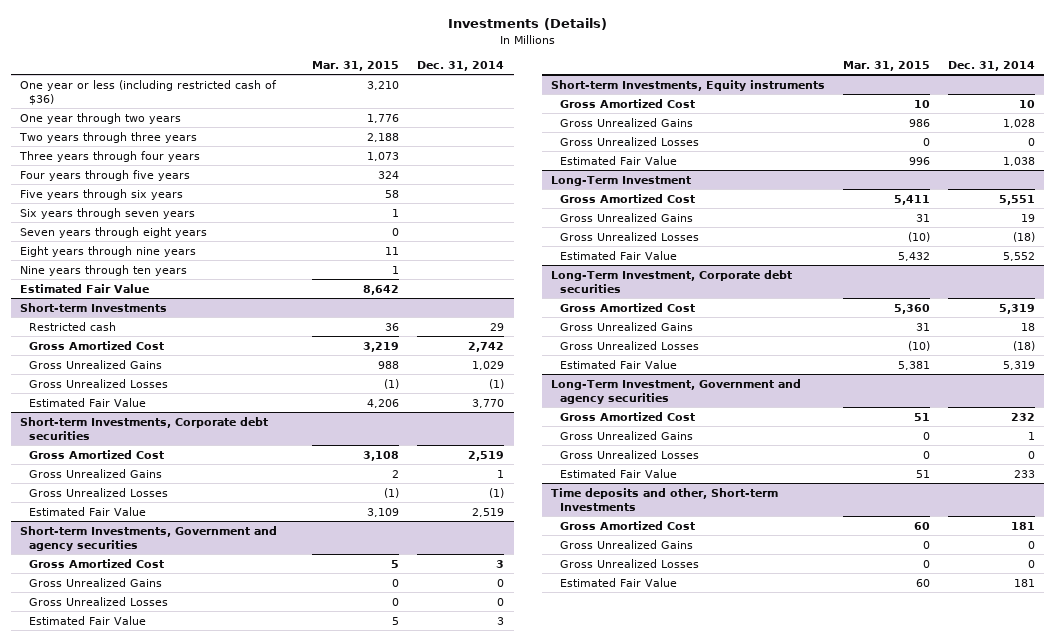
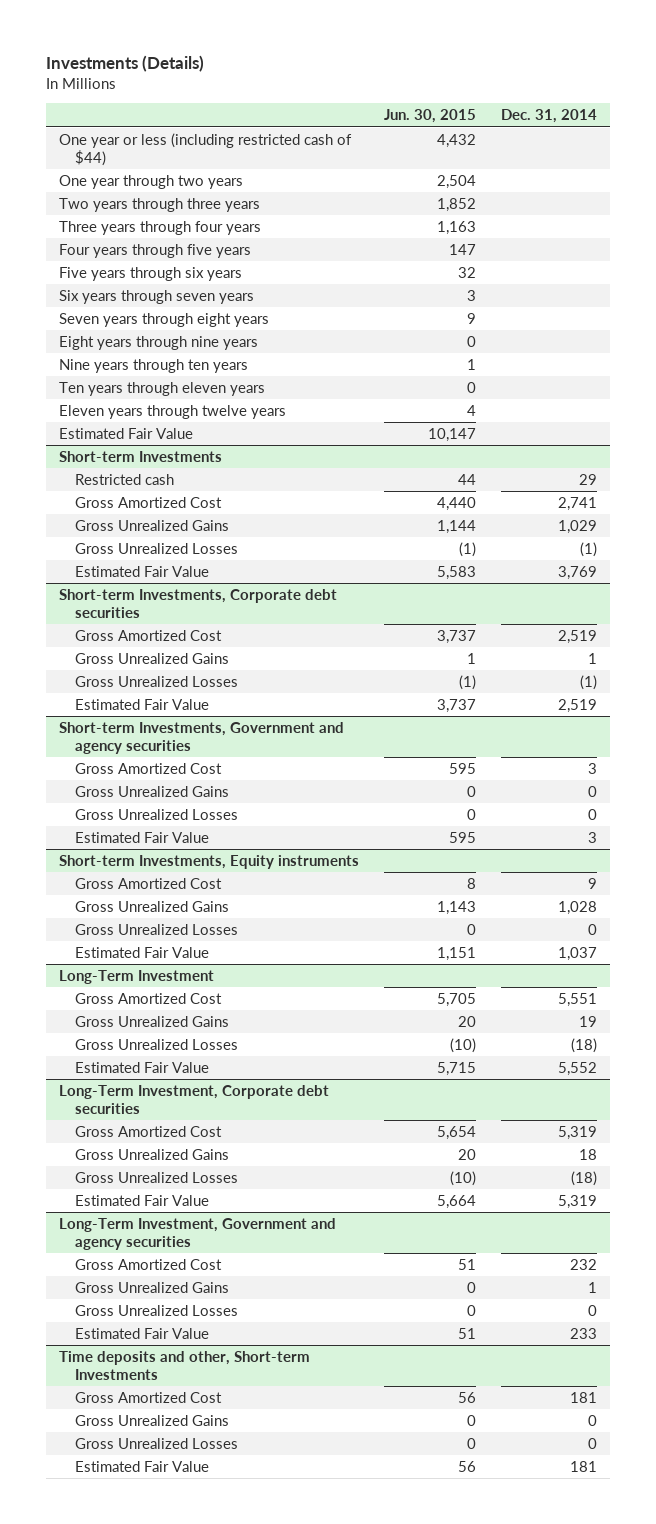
- | Mar. 31, 2015 | Dec. 31, 2014
+ | Jun. 30, 2015 | Dec. 31, 2014
- One year or less (including restricted cash of $36) | 3,210 |
+ One year or less (including restricted cash of $44) | 4,432 |
+ Ten years through eleven years | 0 |
+ Eleven years through twelve years | 4 |
@ Short-term Investments
- Gross Amortized Cost | 3,219 | 2,742
+ Gross Amortized Cost | 4,440 | 2,741
- Estimated Fair Value | 4,206 | 3,770
+ Estimated Fair Value | 5,583 | 3,769
@ Short-term Investments, Equity instruments
- Gross Amortized Cost | 10 | 10
+ Gross Amortized Cost | 8 | 9
- Estimated Fair Value | 996 | 1,038
+ Estimated Fair Value | 1,151 | 1,037

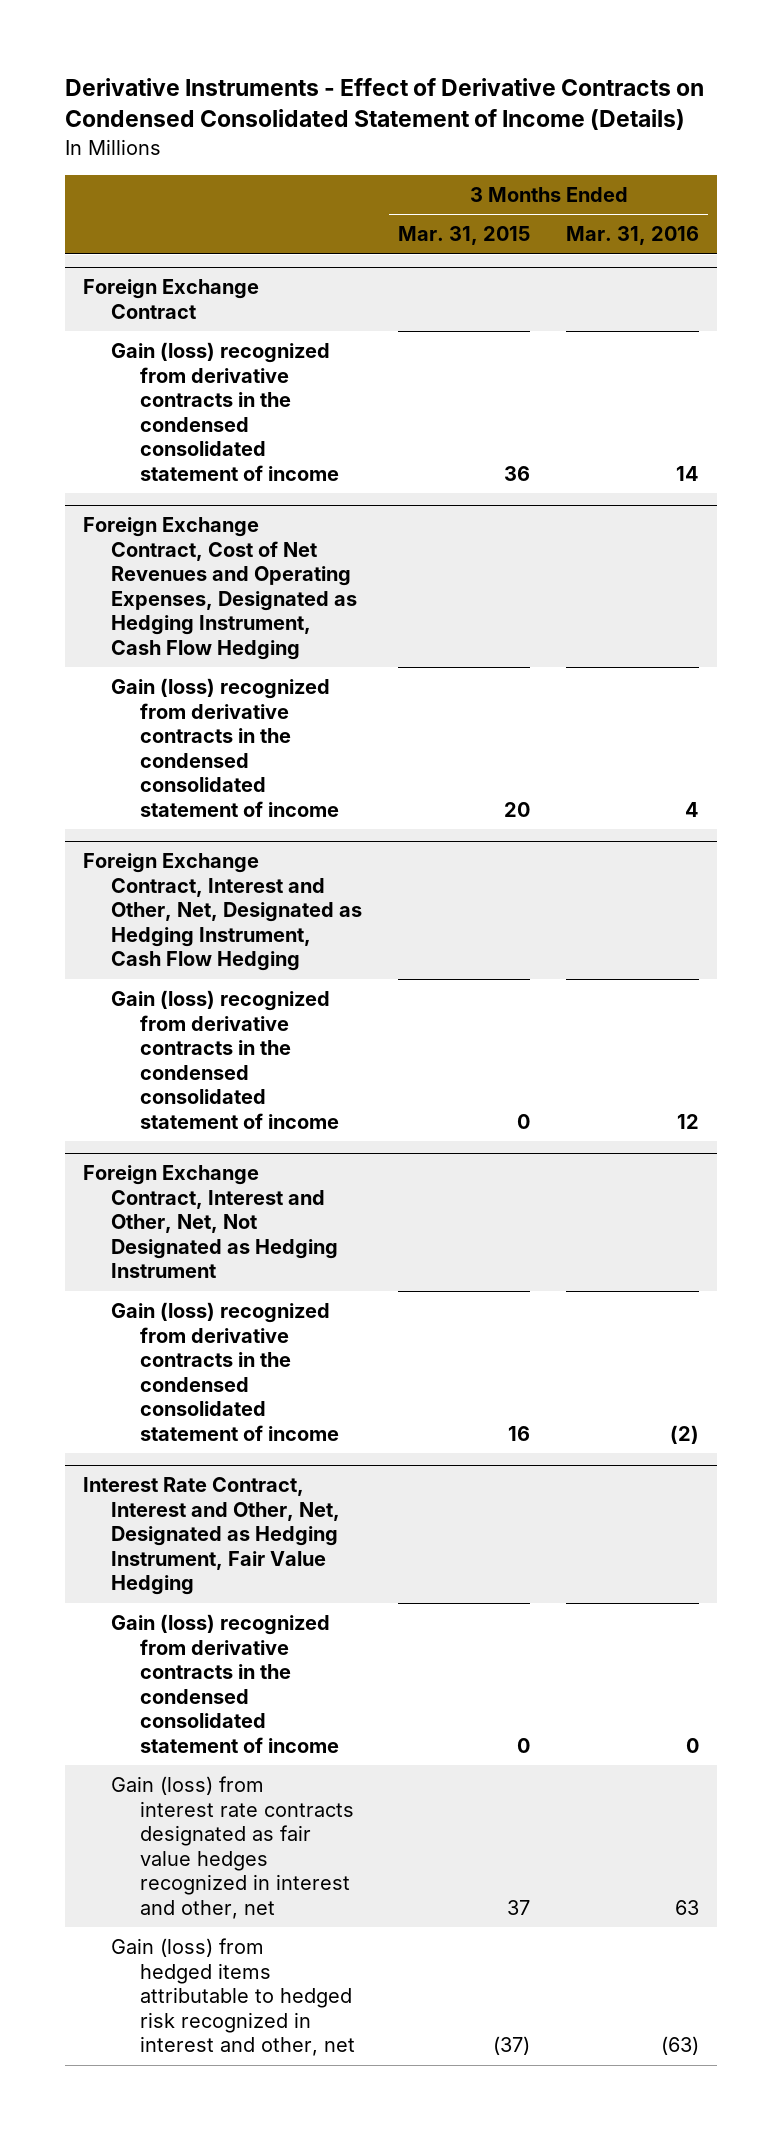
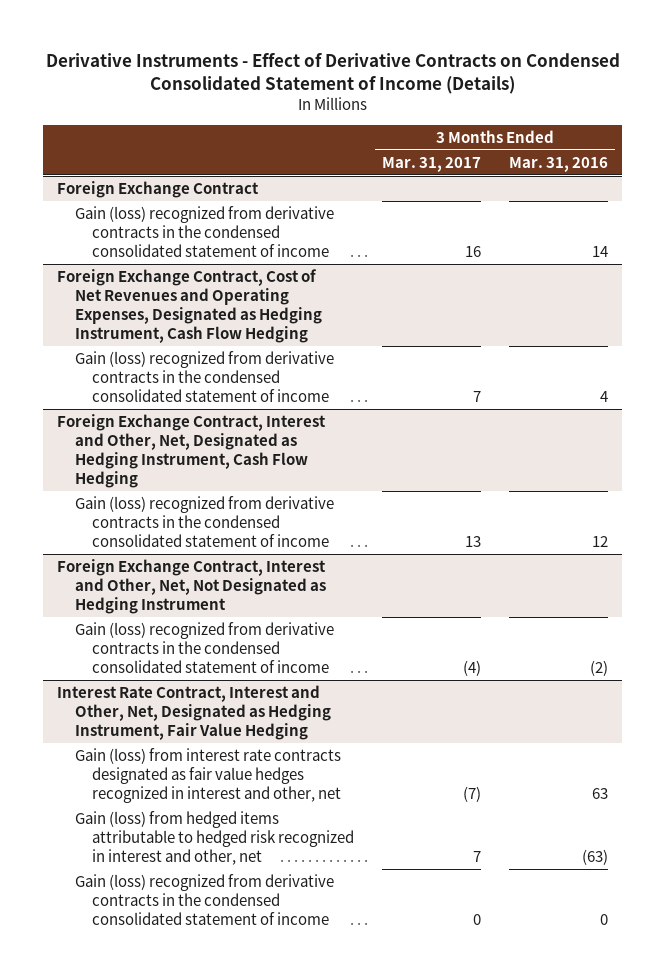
- | 3 Months Ended Mar. 31, 2015 | 3 Months Ended Mar. 31, 2016
+ | 3 Months Ended Mar. 31, 2017 | 3 Months Ended Mar. 31, 2016
@ Interest Rate Contract, Interest and Other, Net, Designated as Hedging Instrument, Fair Value Hedging
moved down: Gain (loss) recognized from derivative contracts in the condensed consolidated statement of income | 0 | 0

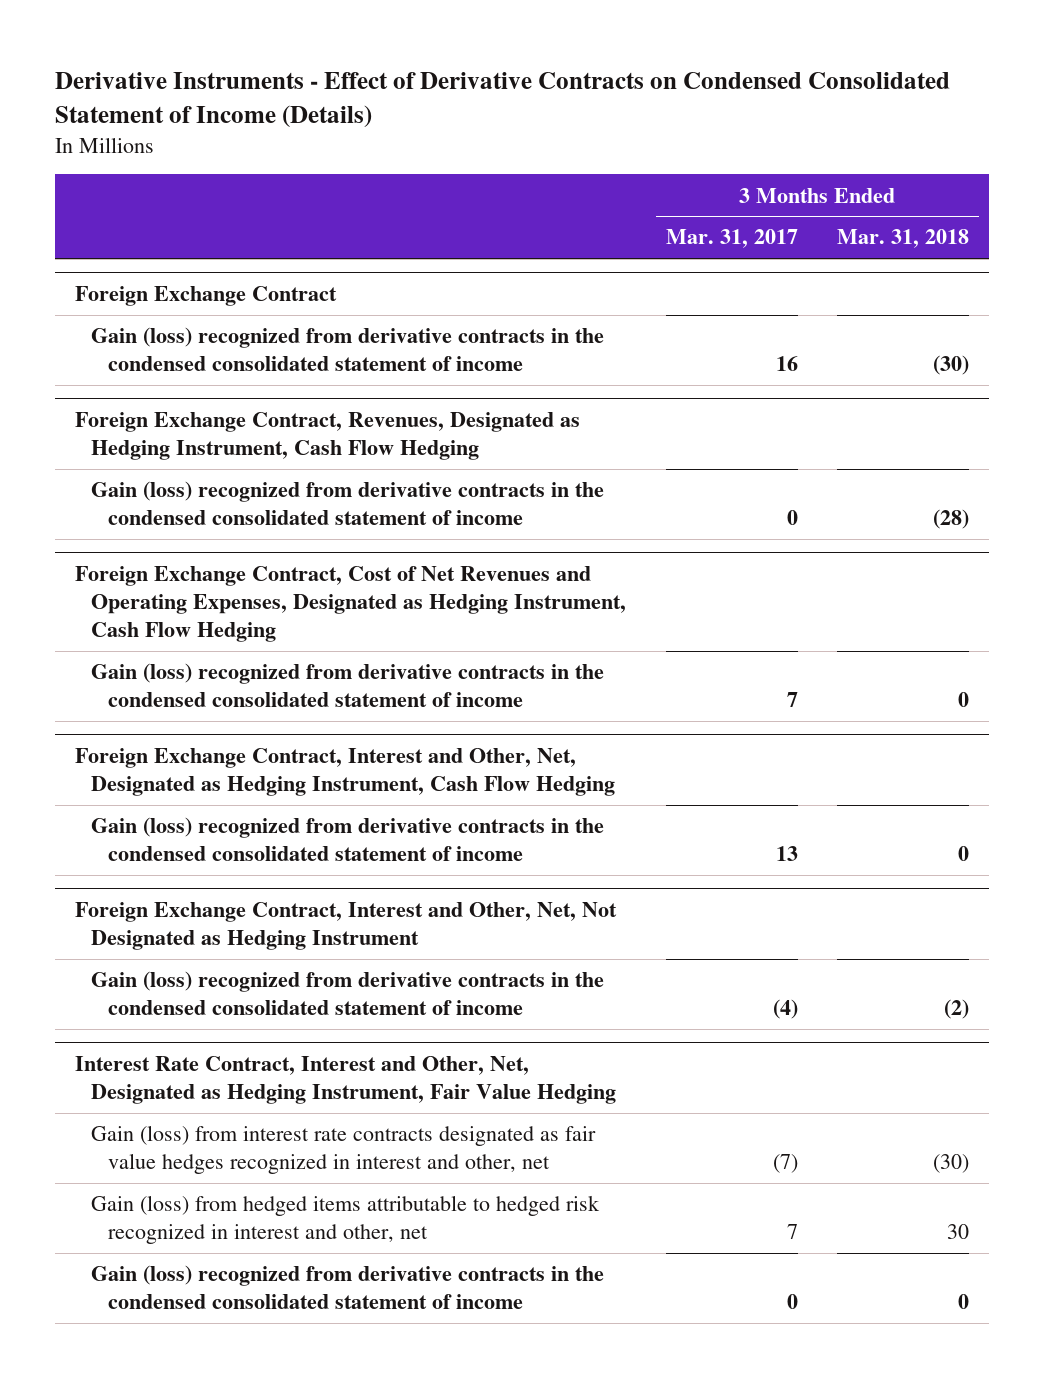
- | 3 Months Ended Mar. 31, 2017 | 3 Months Ended Mar. 31, 2016
+ | 3 Months Ended Mar. 31, 2017 | 3 Months Ended Mar. 31, 2018
+ Foreign Exchange Contract, Revenues, Designated as Hedging Instrument, Cash Flow Hedging
+ Gain (loss) recognized from derivative contracts in the condensed consolidated statement of income | 0 | (28)

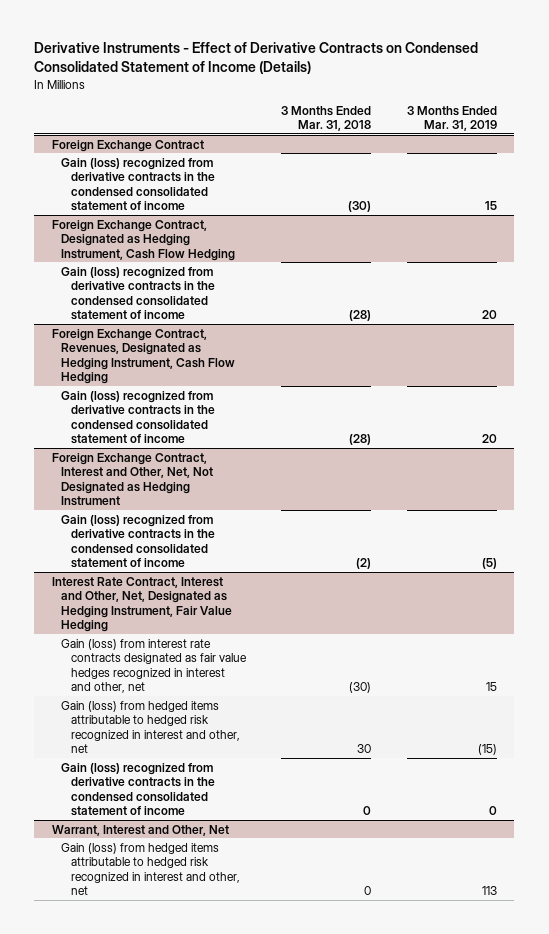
- | 3 Months Ended Mar. 31, 2017 | 3 Months Ended Mar. 31, 2018
+ | 3 Months Ended Mar. 31, 2018 | 3 Months Ended Mar. 31, 2019
+ Foreign Exchange Contract, Designated as Hedging Instrument, Cash Flow Hedging
+ Gain (loss) recognized from derivative contracts in the condensed consolidated statement of income | (28) | 20
- Foreign Exchange Contract, Cost of Net Revenues and Operating Expenses, Designated as Hedging Instrument, Cash Flow Hedging
- Gain (loss) recognized from derivative contracts in the condensed consolidated statement of income | 7 | 0
- Foreign Exchange Contract, Interest and Other, Net, Designated as Hedging Instrument, Cash Flow Hedging
- Gain (loss) recognized from derivative contracts in the condensed consolidated statement of income | 13 | 0
+ Warrant, Interest and Other, Net
+ Gain (loss) from hedged items attributable to hedged risk recognized in interest and other, net | 0 | 113

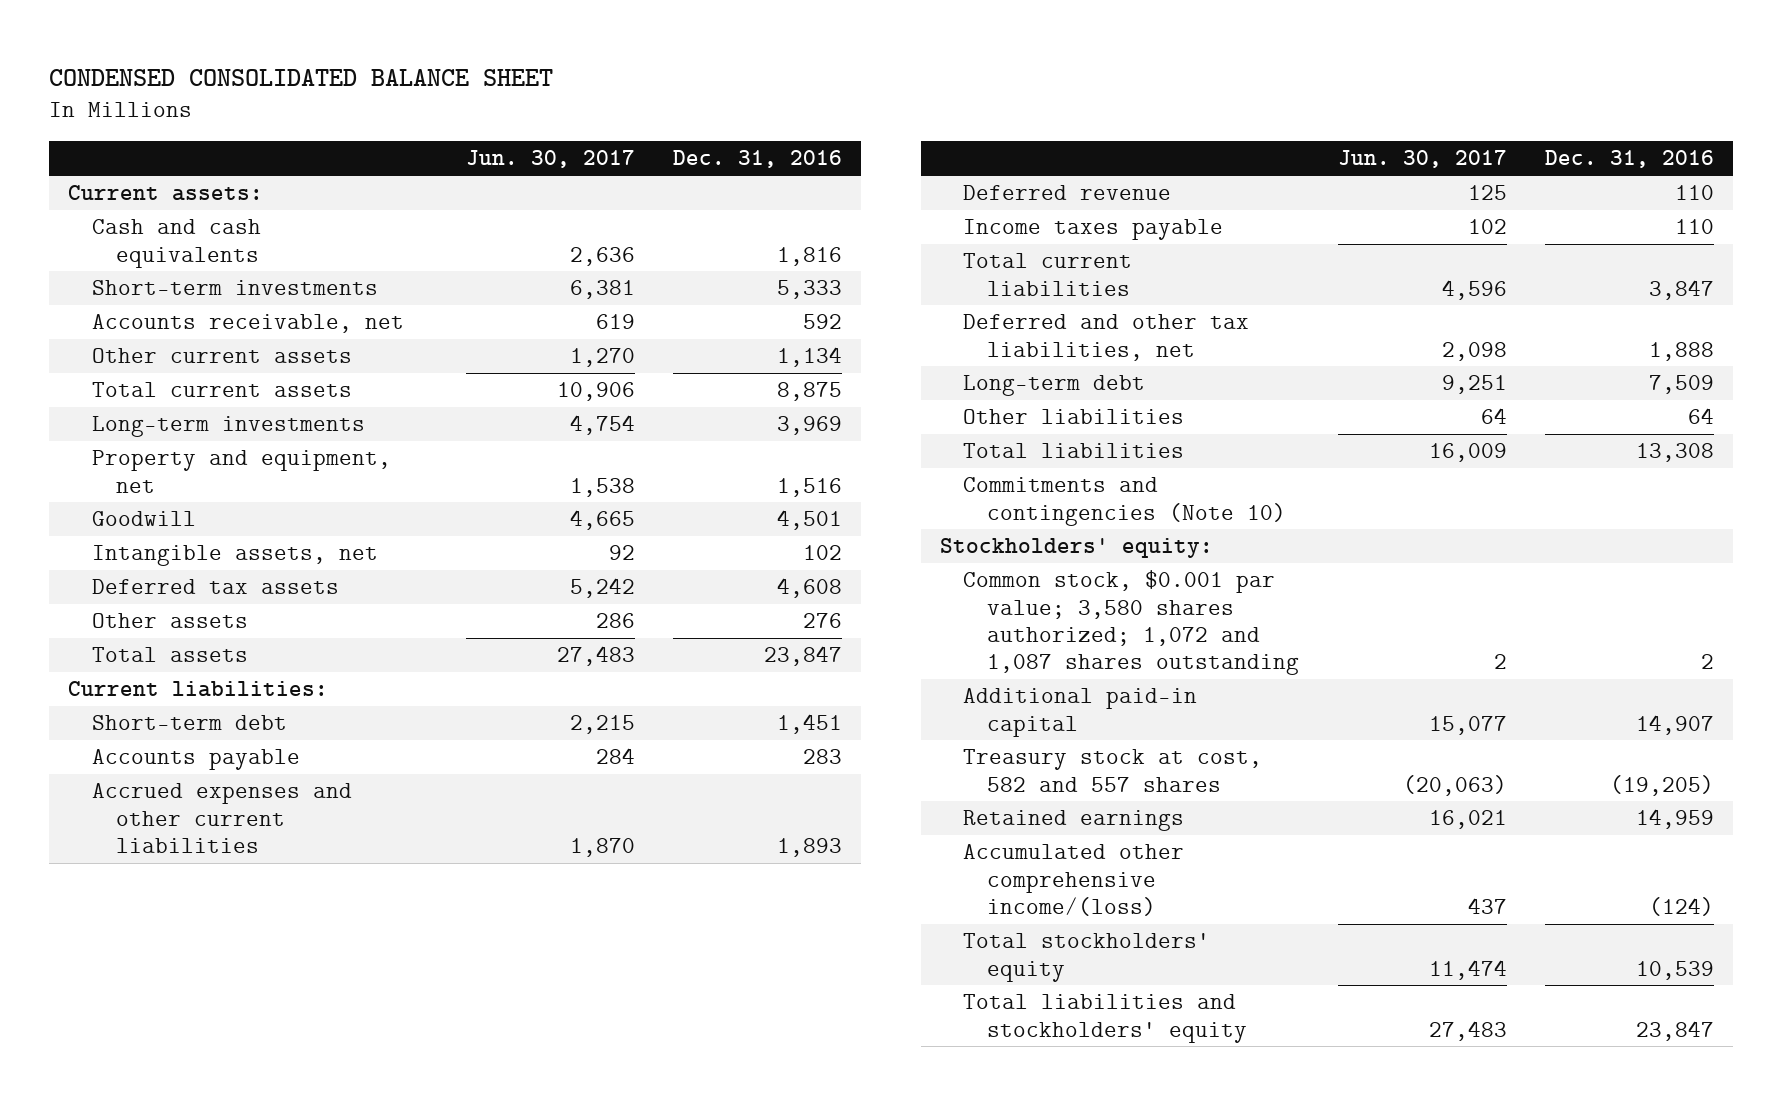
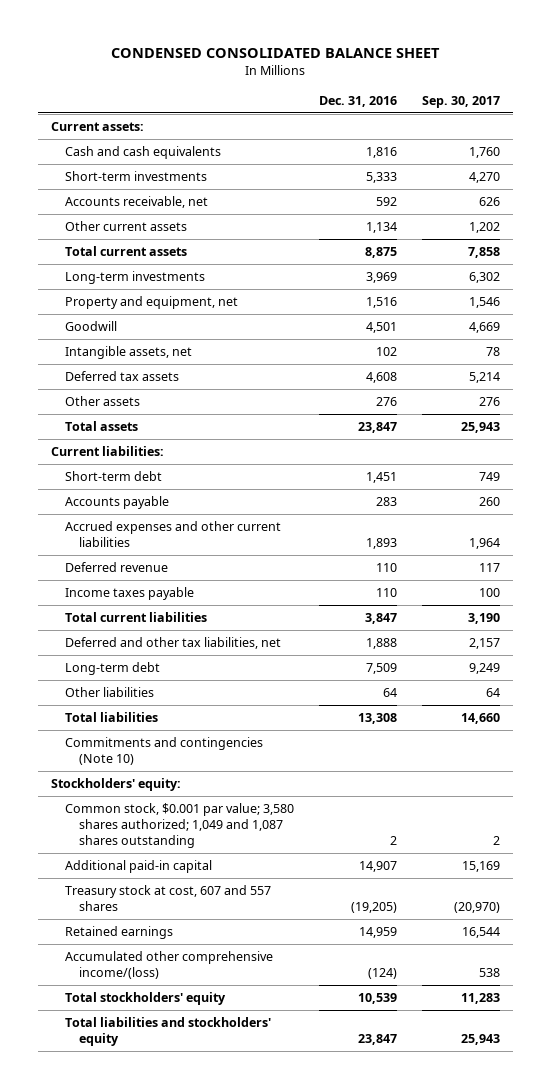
- | Jun. 30, 2017 | Dec. 31, 2016
+ | Dec. 31, 2016 | Sep. 30, 2017
- Common stock, $0.001 par value; 3,580 shares authorized; 1,072 and 1,087 shares outstanding | 2 | 2
+ Common stock, $0.001 par value; 3,580 shares authorized; 1,049 and 1,087 shares outstanding | 2 | 2
- Treasury stock at cost, 582 and 557 shares | (20,063) | (19,205)
+ Treasury stock at cost, 607 and 557 shares | (19,205) | (20,970)

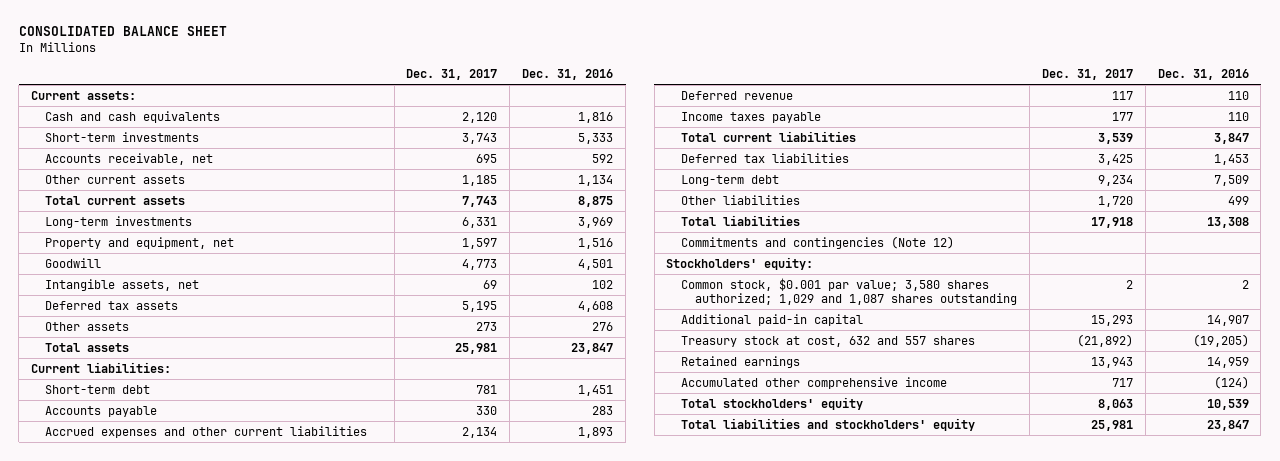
- CONDENSED CONSOLIDATED BALANCE SHEET
+ CONSOLIDATED BALANCE SHEET
- | Dec. 31, 2016 | Sep. 30, 2017
+ | Dec. 31, 2017 | Dec. 31, 2016
- Deferred and other tax liabilities, net | 1,888 | 2,157
+ Deferred tax liabilities | 3,425 | 1,453
- Other liabilities | 64 | 64
+ Other liabilities | 1,720 | 499
- Commitments and contingencies (Note 10)
+ Commitments and contingencies (Note 12)
- Common stock, $0.001 par value; 3,580 shares authorized; 1,049 and 1,087 shares outstanding | 2 | 2
+ Common stock, $0.001 par value; 3,580 shares authorized; 1,029 and 1,087 shares outstanding | 2 | 2
- Treasury stock at cost, 607 and 557 shares | (19,205) | (20,970)
+ Treasury stock at cost, 632 and 557 shares | (21,892) | (19,205)
- Accumulated other comprehensive income/(loss) | (124) | 538
+ Accumulated other comprehensive income | 717 | (124)

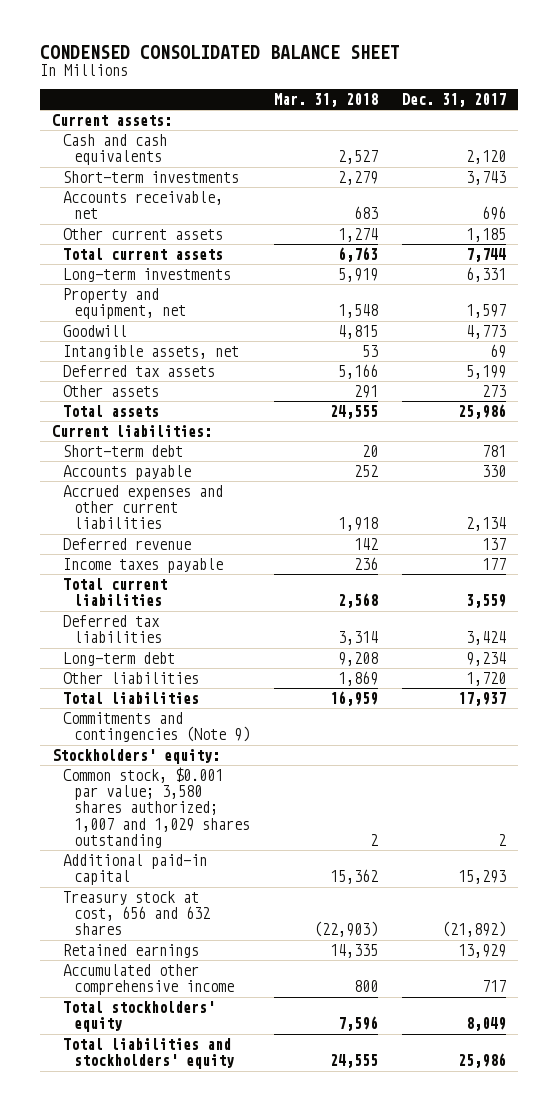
- CONSOLIDATED BALANCE SHEET
+ CONDENSED CONSOLIDATED BALANCE SHEET
- | Dec. 31, 2017 | Dec. 31, 2016
+ | Mar. 31, 2018 | Dec. 31, 2017
- Accounts receivable, net | 695 | 592
+ Accounts receivable, net | 683 | 696
- Total current assets | 7,743 | 8,875
+ Total current assets | 6,763 | 7,744
- Deferred tax assets | 5,195 | 4,608
+ Deferred tax assets | 5,166 | 5,199
- Total assets | 25,981 | 23,847
+ Total assets | 24,555 | 25,986
- Deferred revenue | 117 | 110
+ Deferred revenue | 142 | 137
- Total current liabilities | 3,539 | 3,847
- Deferred tax liabilities | 3,425 | 1,453
+ Total current liabilities | 2,568 | 3,559
+ Deferred tax liabilities | 3,314 | 3,424
- Total liabilities | 17,918 | 13,308
- Commitments and contingencies (Note 12)
+ Total liabilities | 16,959 | 17,937
+ Commitments and contingencies (Note 9)
- Common stock, $0.001 par value; 3,580 shares authorized; 1,029 and 1,087 shares outstanding | 2 | 2
+ Common stock, $0.001 par value; 3,580 shares authorized; 1,007 and 1,029 shares outstanding | 2 | 2
- Treasury stock at cost, 632 and 557 shares | (21,892) | (19,205)
- Retained earnings | 13,943 | 14,959
+ Treasury stock at cost, 656 and 632 shares | (22,903) | (21,892)
+ Retained earnings | 14,335 | 13,929
- Total stockholders' equity | 8,063 | 10,539
- Total liabilities and stockholders' equity | 25,981 | 23,847
+ Total stockholders' equity | 7,596 | 8,049
+ Total liabilities and stockholders' equity | 24,555 | 25,986

